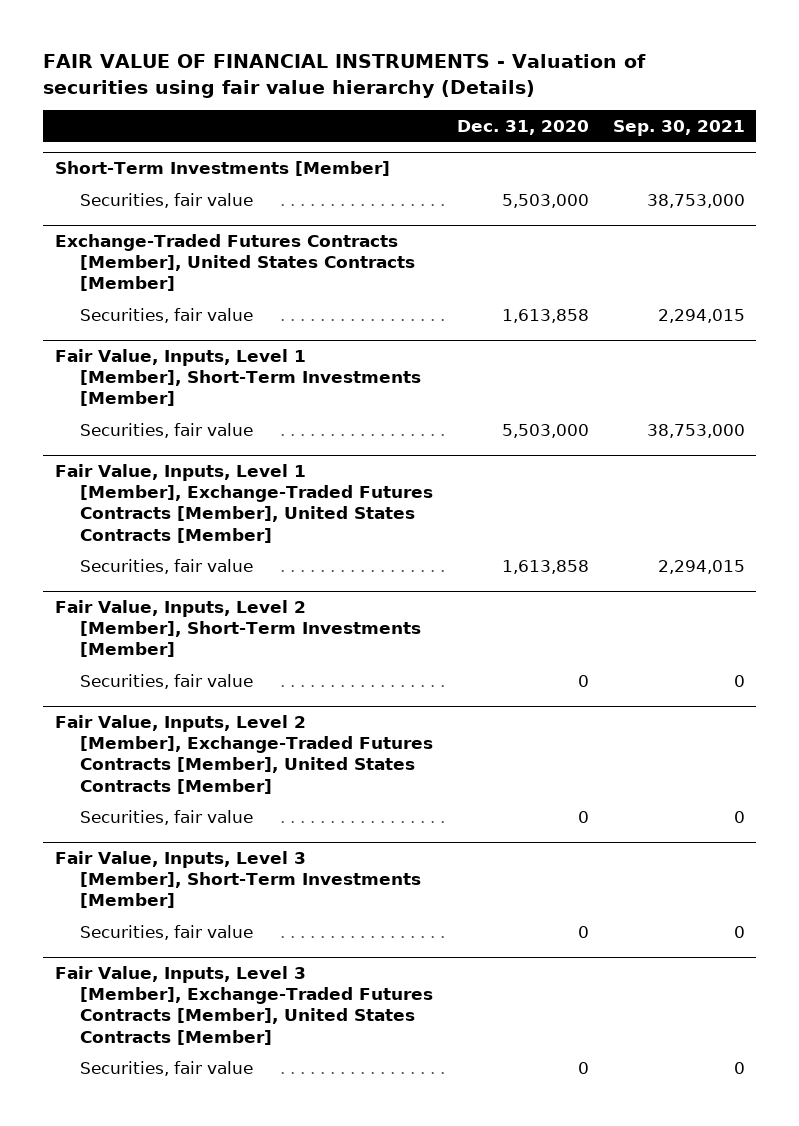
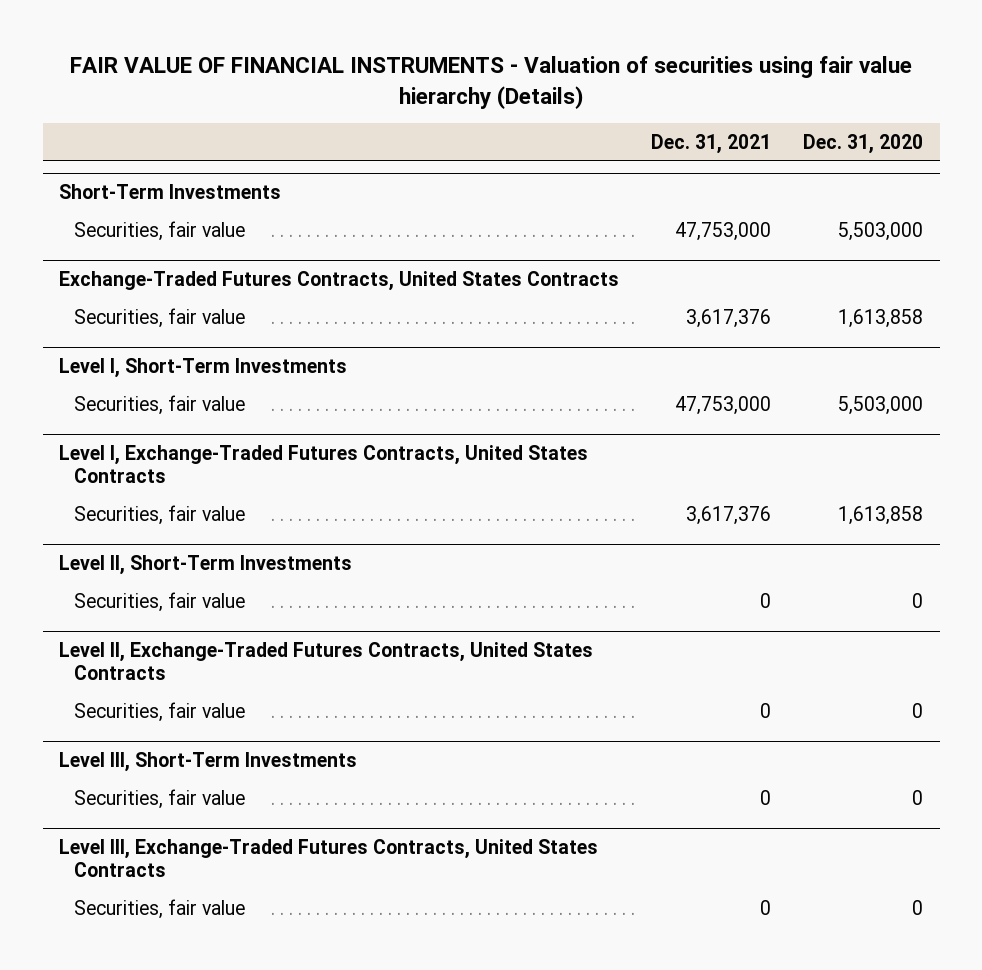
- | Dec. 31, 2020 | Sep. 30, 2021
+ | Dec. 31, 2021 | Dec. 31, 2020
- Short-Term Investments [Member]
+ Short-Term Investments
- Exchange-Traded Futures Contracts [Member], United States Contracts [Member]
+ Exchange-Traded Futures Contracts, United States Contracts
- Fair Value, Inputs, Level 1 [Member], Short-Term Investments [Member]
+ Level I, Short-Term Investments
- Fair Value, Inputs, Level 1 [Member], Exchange-Traded Futures Contracts [Member], United States Contracts [Member]
+ Level I, Exchange-Traded Futures Contracts, United States Contracts
- Fair Value, Inputs, Level 2 [Member], Short-Term Investments [Member]
+ Level II, Short-Term Investments
- Fair Value, Inputs, Level 2 [Member], Exchange-Traded Futures Contracts [Member], United States Contracts [Member]
+ Level II, Exchange-Traded Futures Contracts, United States Contracts
- Fair Value, Inputs, Level 3 [Member], Short-Term Investments [Member]
+ Level III, Short-Term Investments
- Fair Value, Inputs, Level 3 [Member], Exchange-Traded Futures Contracts [Member], United States Contracts [Member]
+ Level III, Exchange-Traded Futures Contracts, United States Contracts

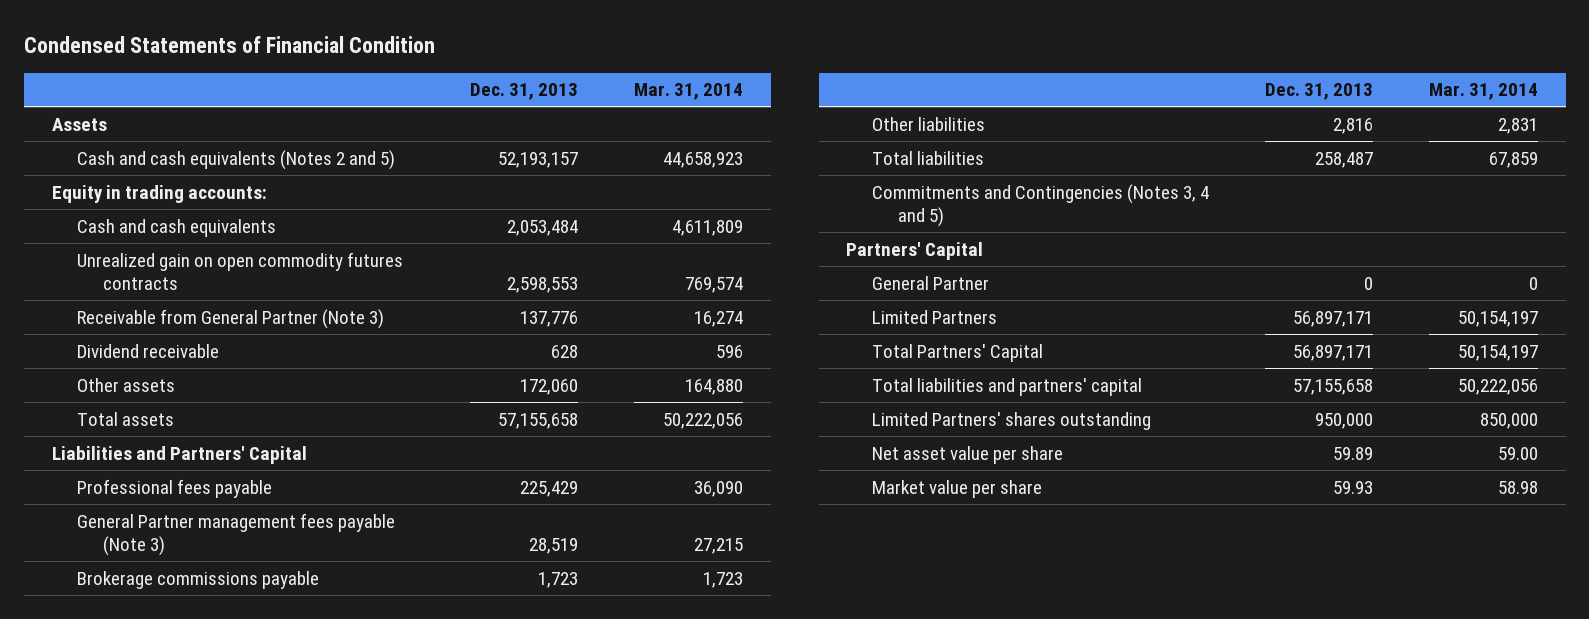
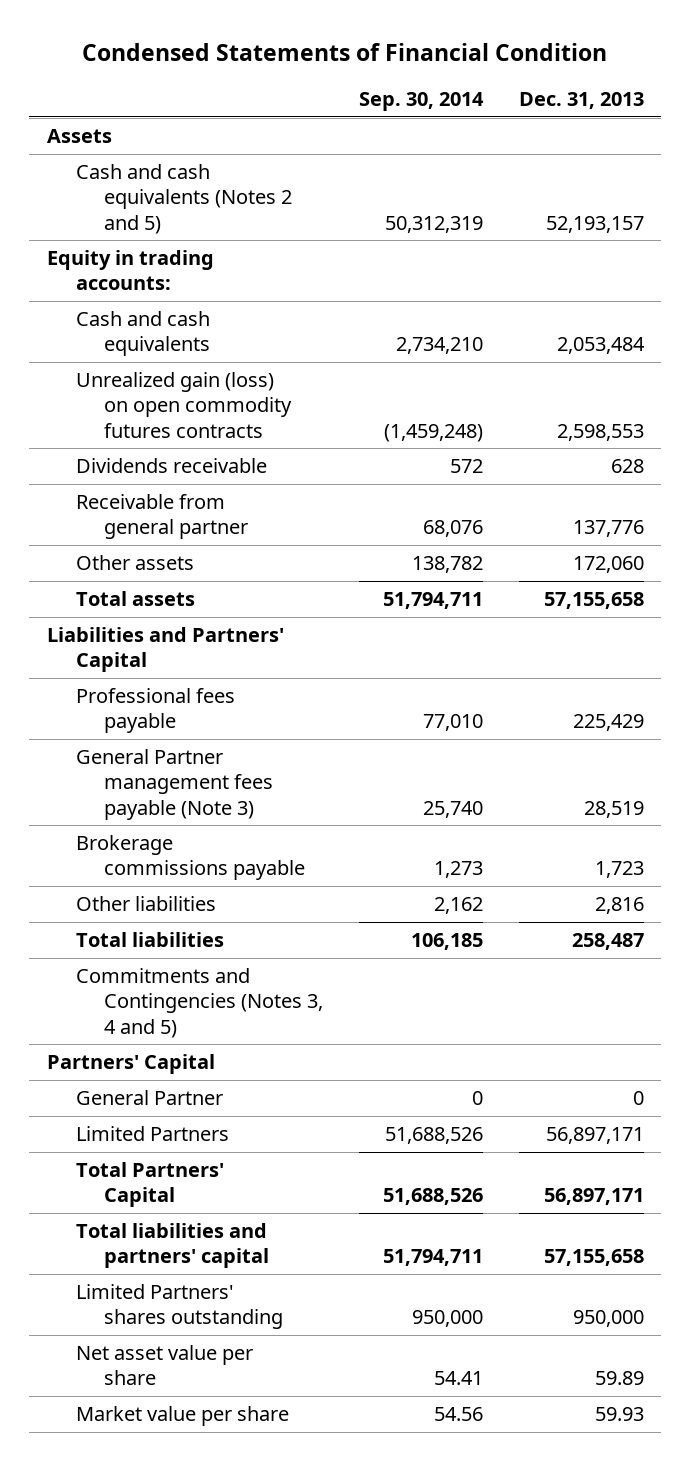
- | Dec. 31, 2013 | Mar. 31, 2014
+ | Sep. 30, 2014 | Dec. 31, 2013
- Unrealized gain on open commodity futures contracts | 2,598,553 | 769,574
- Receivable from General Partner (Note 3) | 137,776 | 16,274
- Dividend receivable | 628 | 596
+ Unrealized gain (loss) on open commodity futures contracts | (1,459,248) | 2,598,553
+ Dividends receivable | 572 | 628
+ Receivable from general partner | 68,076 | 137,776

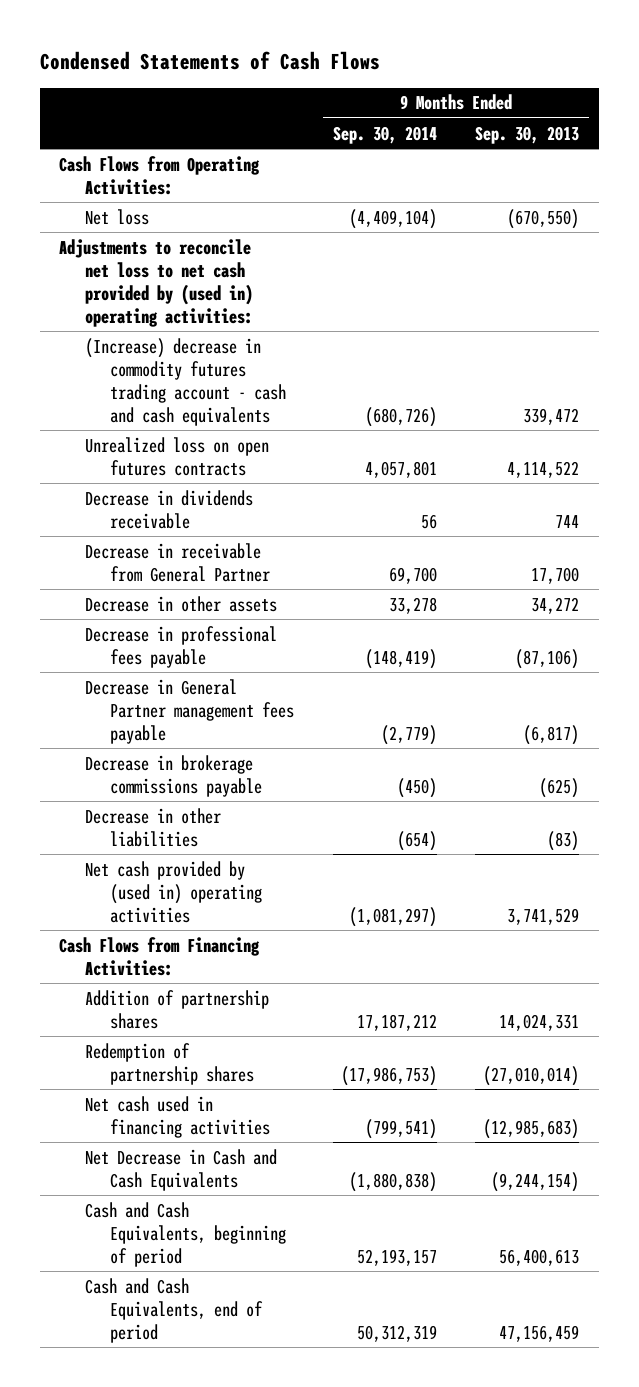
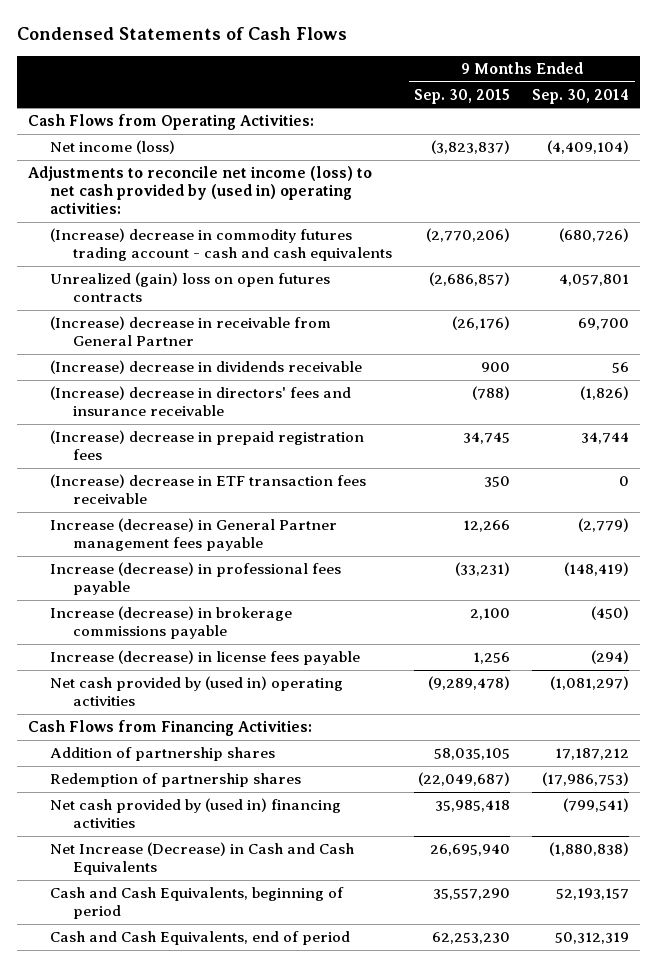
- | 9 Months Ended Sep. 30, 2014 | 9 Months Ended Sep. 30, 2013
+ | 9 Months Ended Sep. 30, 2015 | 9 Months Ended Sep. 30, 2014
- Net loss | (4,409,104) | (670,550)
- Adjustments to reconcile net loss to net cash provided by (used in) operating activities:
+ Net income (loss) | (3,823,837) | (4,409,104)
+ Adjustments to reconcile net income (loss) to net cash provided by (used in) operating activities:
- Unrealized loss on open futures contracts | 4,057,801 | 4,114,522
- Decrease in dividends receivable | 56 | 744
- Decrease in receivable from General Partner | 69,700 | 17,700
- Decrease in other assets | 33,278 | 34,272
- Decrease in professional fees payable | (148,419) | (87,106)
- Decrease in General Partner management fees payable | (2,779) | (6,817)
- Decrease in brokerage commissions payable | (450) | (625)
- Decrease in other liabilities | (654) | (83)
+ Unrealized (gain) loss on open futures contracts | (2,686,857) | 4,057,801
+ (Increase) decrease in receivable from General Partner | (26,176) | 69,700
+ (Increase) decrease in dividends receivable | 900 | 56
+ (Increase) decrease in directors' fees and insurance receivable | (788) | (1,826)
+ (Increase) decrease in prepaid registration fees | 34,745 | 34,744
+ (Increase) decrease in ETF transaction fees receivable | 350 | 0
+ Increase (decrease) in General Partner management fees payable | 12,266 | (2,779)
+ Increase (decrease) in professional fees payable | (33,231) | (148,419)
+ Increase (decrease) in brokerage commissions payable | 2,100 | (450)
+ Increase (decrease) in license fees payable | 1,256 | (294)
- Net cash used in financing activities | (799,541) | (12,985,683)
- Net Decrease in Cash and Cash Equivalents | (1,880,838) | (9,244,154)
+ Net cash provided by (used in) financing activities | 35,985,418 | (799,541)
+ Net Increase (Decrease) in Cash and Cash Equivalents | 26,695,940 | (1,880,838)

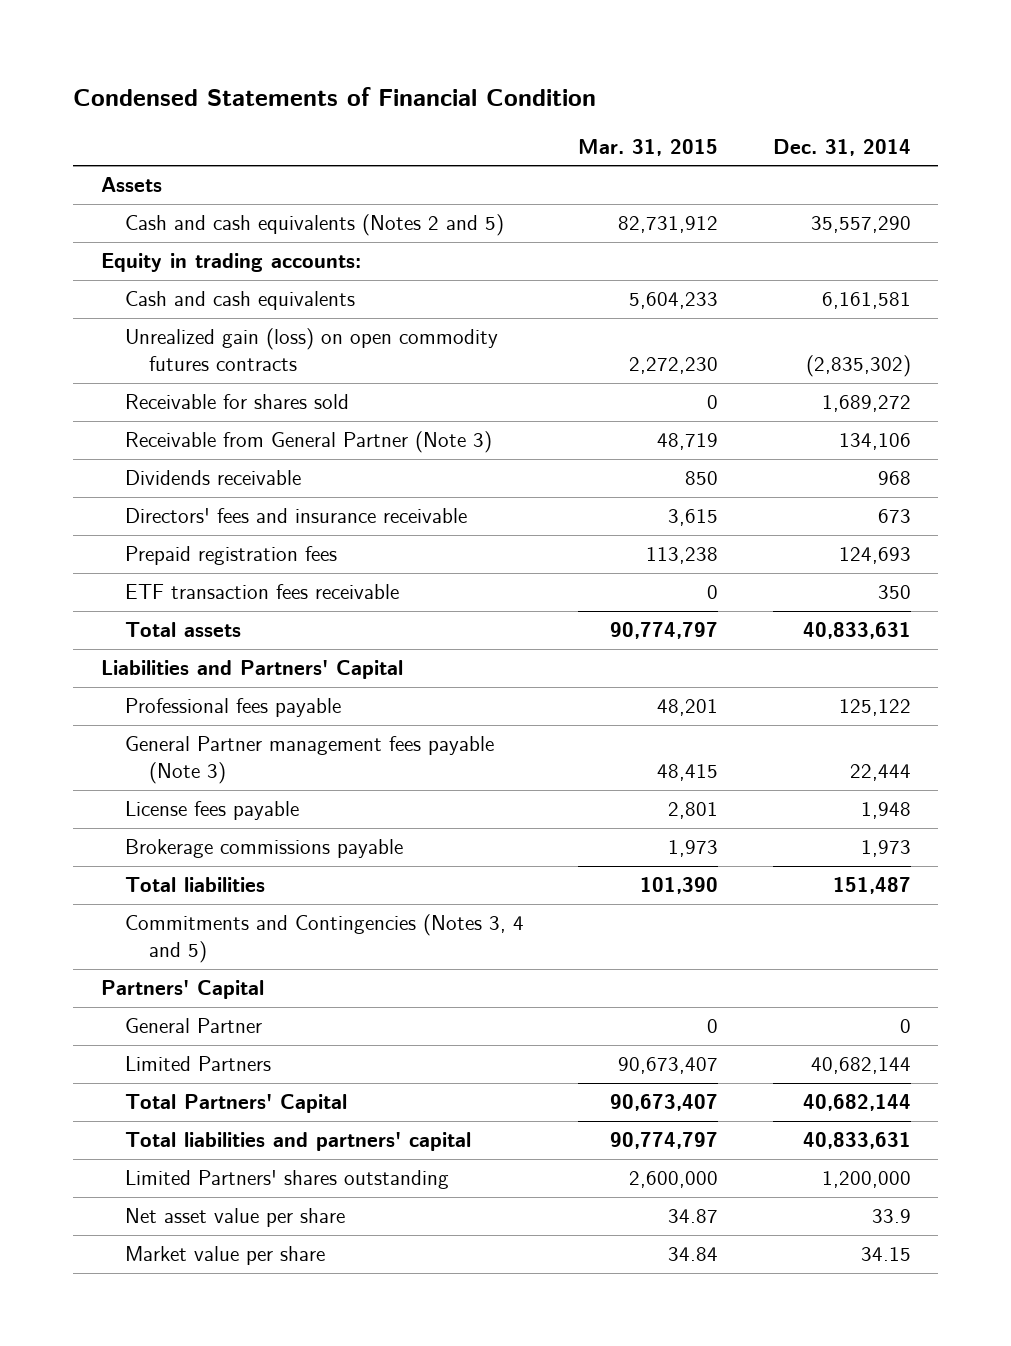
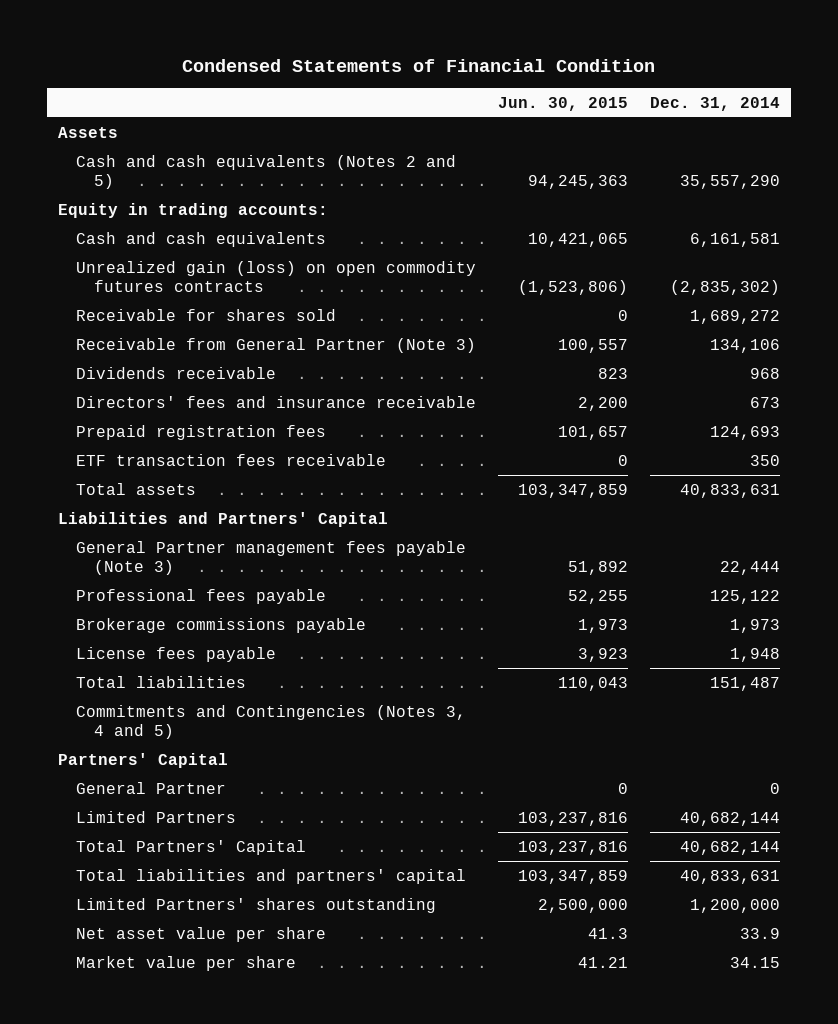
- | Mar. 31, 2015 | Dec. 31, 2014
+ | Jun. 30, 2015 | Dec. 31, 2014
moved down: Professional fees payable | 52,255 | 125,122
moved down: License fees payable | 3,923 | 1,948

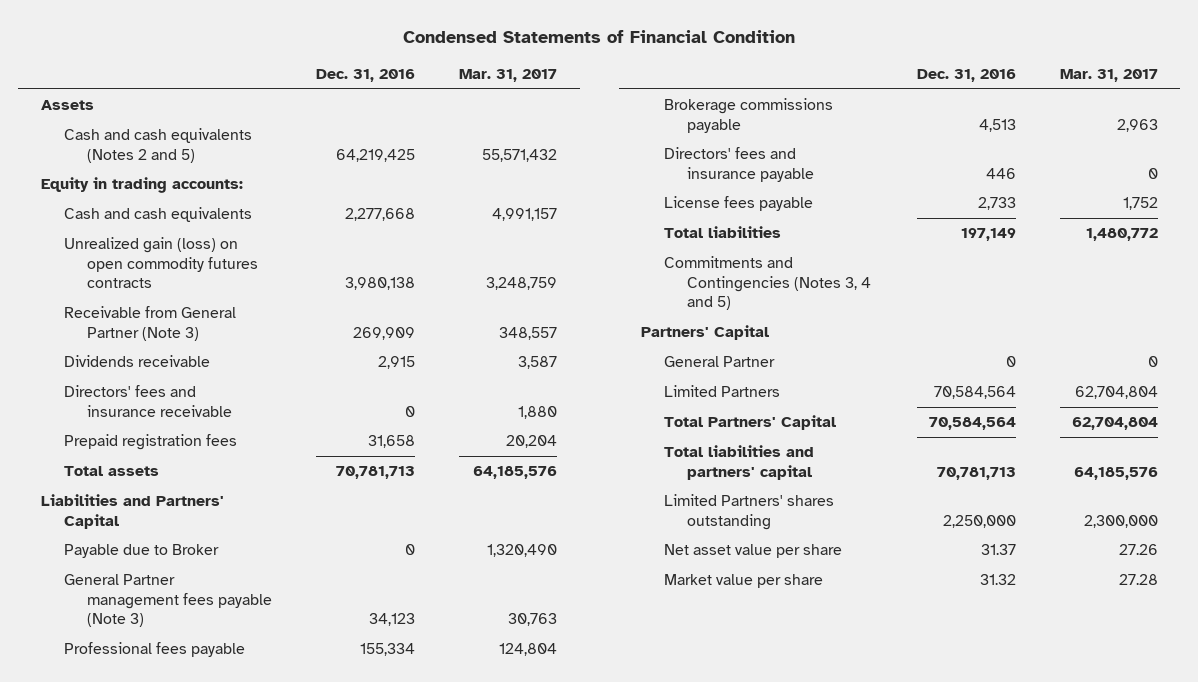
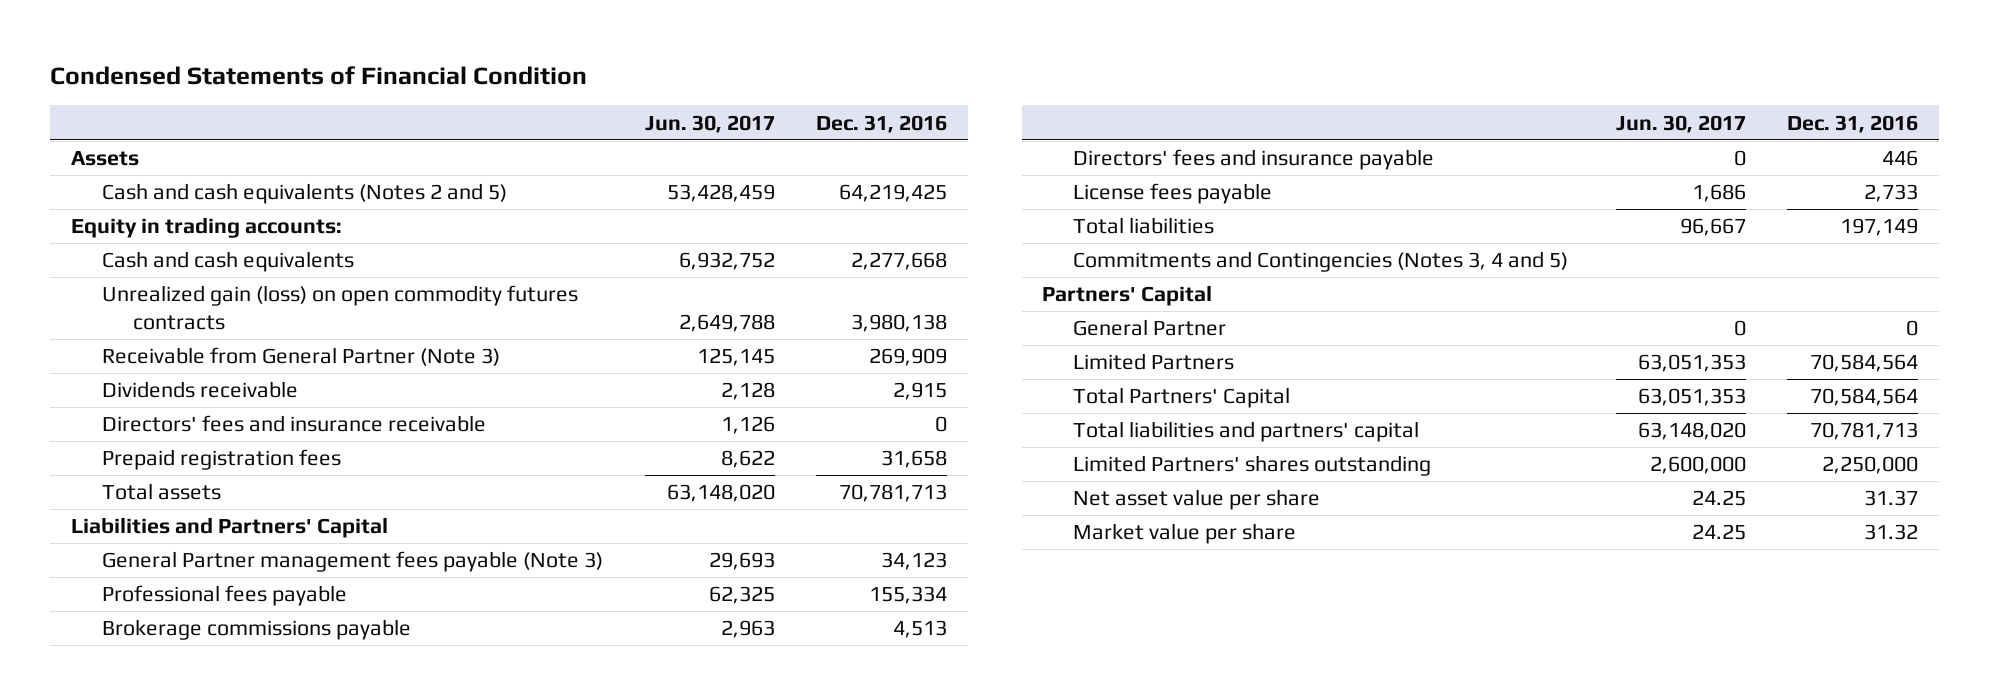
- | Dec. 31, 2016 | Mar. 31, 2017
+ | Jun. 30, 2017 | Dec. 31, 2016
- Payable due to Broker | 0 | 1,320,490

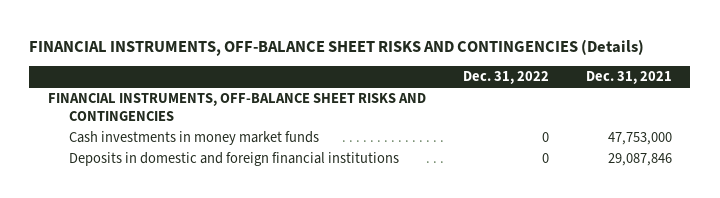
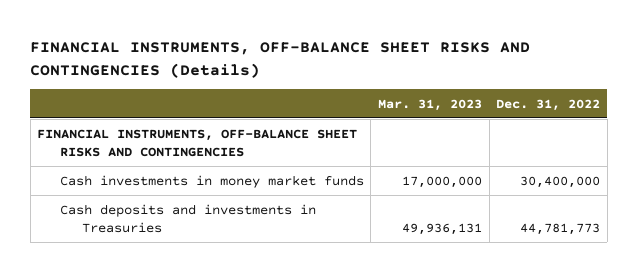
- | Dec. 31, 2022 | Dec. 31, 2021
+ | Mar. 31, 2023 | Dec. 31, 2022
- Cash investments in money market funds | 0 | 47,753,000
- Deposits in domestic and foreign financial institutions | 0 | 29,087,846
+ Cash investments in money market funds | 17,000,000 | 30,400,000
+ Cash deposits and investments in Treasuries | 49,936,131 | 44,781,773

